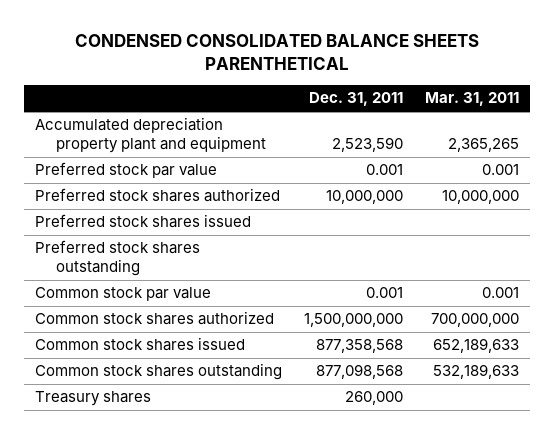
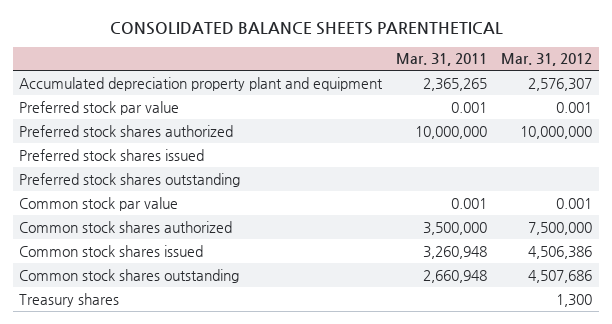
- CONDENSED CONSOLIDATED BALANCE SHEETS PARENTHETICAL
+ CONSOLIDATED BALANCE SHEETS PARENTHETICAL
- | Dec. 31, 2011 | Mar. 31, 2011
+ | Mar. 31, 2011 | Mar. 31, 2012
- Common stock shares authorized | 1,500,000,000 | 700,000,000
- Common stock shares issued | 877,358,568 | 652,189,633
- Common stock shares outstanding | 877,098,568 | 532,189,633
+ Common stock shares authorized | 3,500,000 | 7,500,000
+ Common stock shares issued | 3,260,948 | 4,506,386
+ Common stock shares outstanding | 2,660,948 | 4,507,686

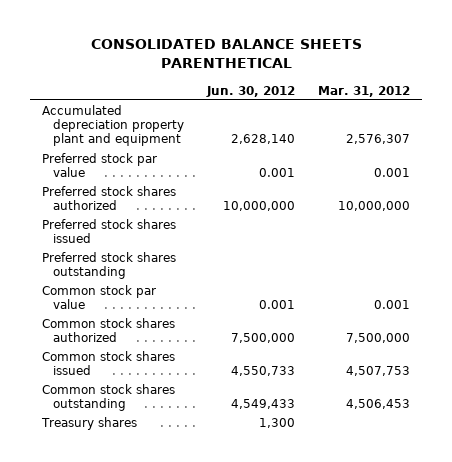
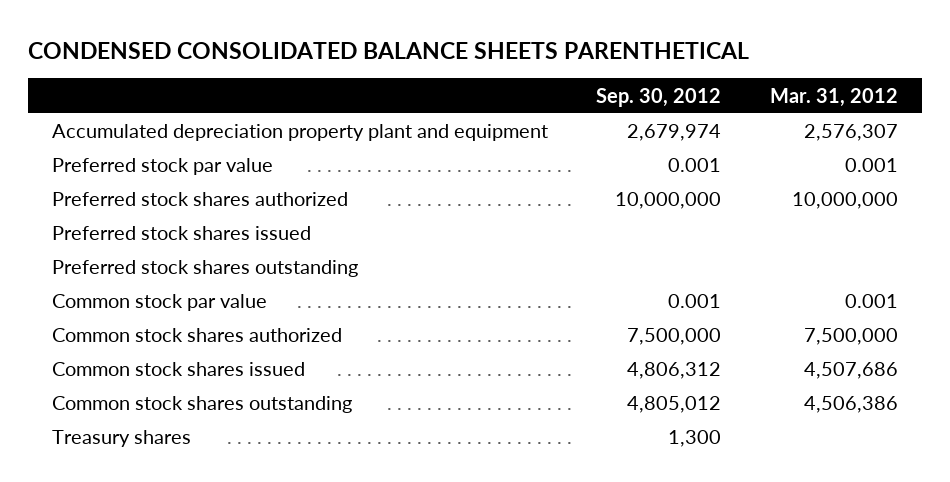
- CONSOLIDATED BALANCE SHEETS PARENTHETICAL
+ CONDENSED CONSOLIDATED BALANCE SHEETS PARENTHETICAL
- | Jun. 30, 2012 | Mar. 31, 2012
+ | Sep. 30, 2012 | Mar. 31, 2012
- Common stock shares issued | 4,550,733 | 4,507,753
- Common stock shares outstanding | 4,549,433 | 4,506,453
+ Common stock shares issued | 4,806,312 | 4,507,686
+ Common stock shares outstanding | 4,805,012 | 4,506,386

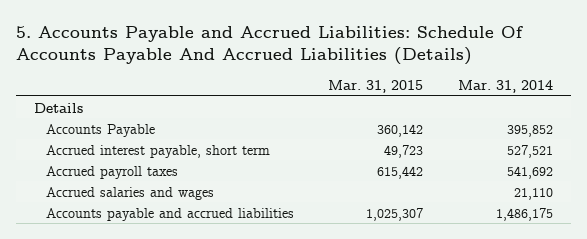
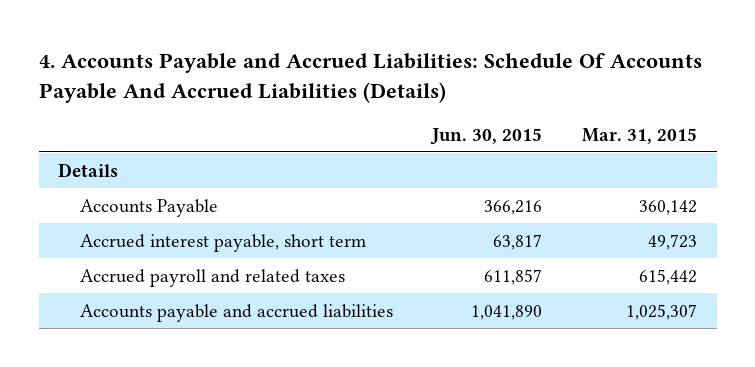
- 5. Accounts Payable and Accrued Liabilities: Schedule Of Accounts Payable And Accrued Liabilities (Details)
+ 4. Accounts Payable and Accrued Liabilities: Schedule Of Accounts Payable And Accrued Liabilities (Details)
- | Mar. 31, 2015 | Mar. 31, 2014
+ | Jun. 30, 2015 | Mar. 31, 2015
- Accrued payroll taxes | 615,442 | 541,692
- Accrued salaries and wages | | 21,110
+ Accrued payroll and related taxes | 611,857 | 615,442

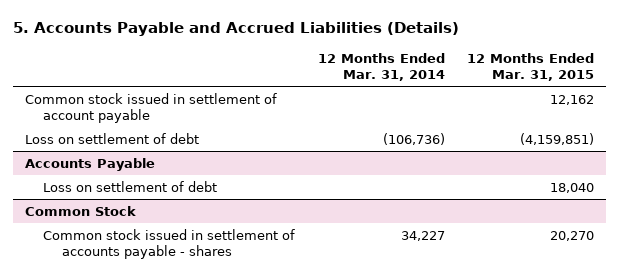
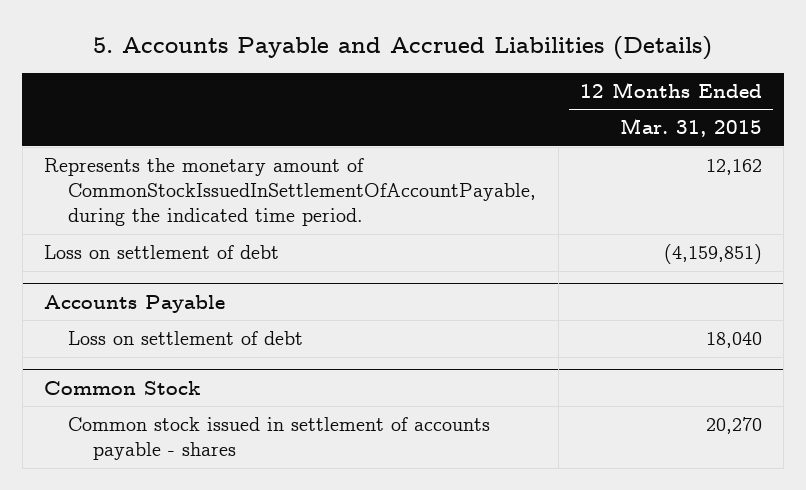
- | 12 Months Ended Mar. 31, 2014 | 12 Months Ended Mar. 31, 2015
+ | 12 Months Ended Mar. 31, 2015
- Common stock issued in settlement of account payable | | 12,162
+ Represents the monetary amount of CommonStockIssuedInSettlementOfAccountPayable, during the indicated time period. | 12,162

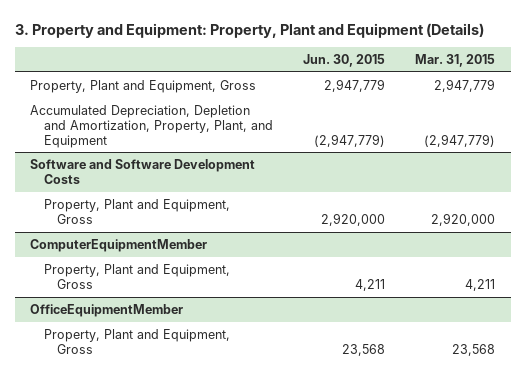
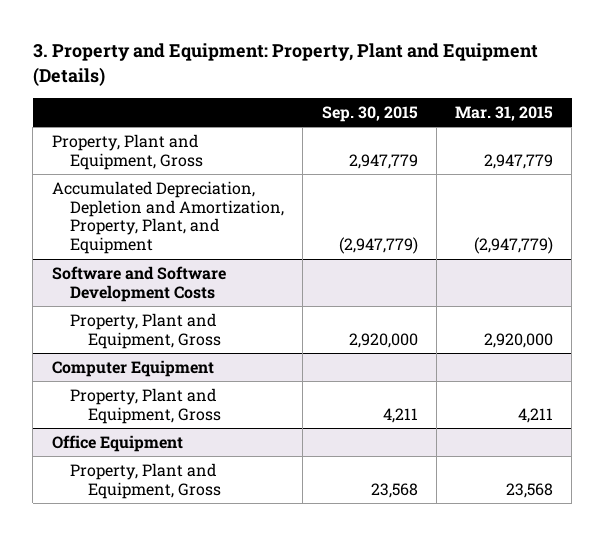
- | Jun. 30, 2015 | Mar. 31, 2015
+ | Sep. 30, 2015 | Mar. 31, 2015
- ComputerEquipmentMember
+ Computer Equipment
- OfficeEquipmentMember
+ Office Equipment

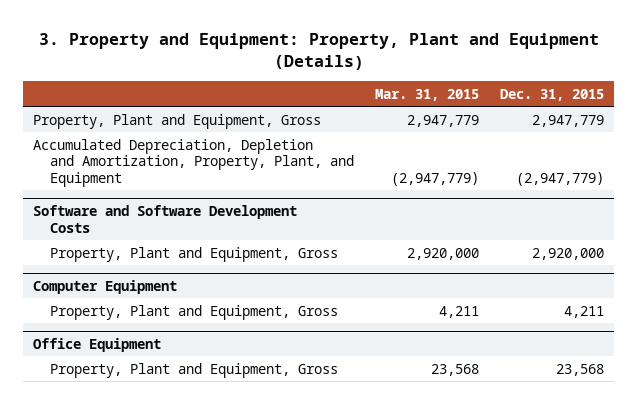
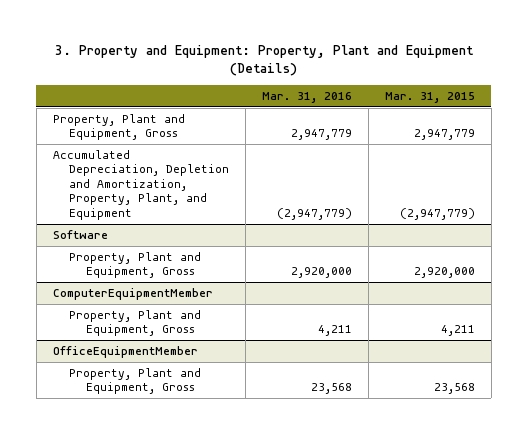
- | Mar. 31, 2015 | Dec. 31, 2015
+ | Mar. 31, 2016 | Mar. 31, 2015
- Software and Software Development Costs
+ Software
- Computer Equipment
+ ComputerEquipmentMember
- Office Equipment
+ OfficeEquipmentMember

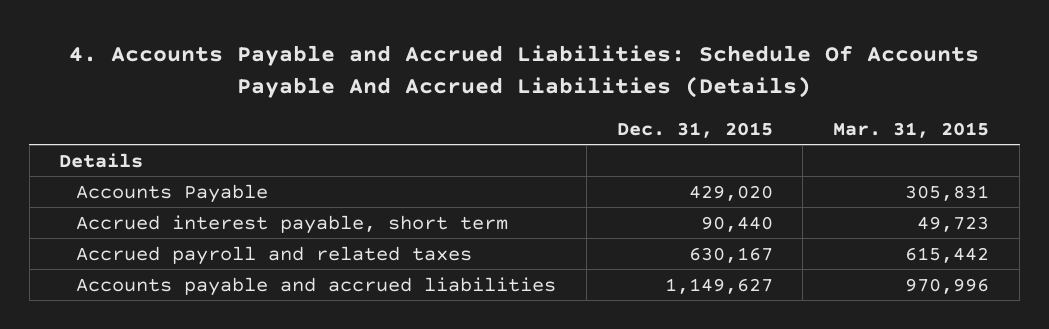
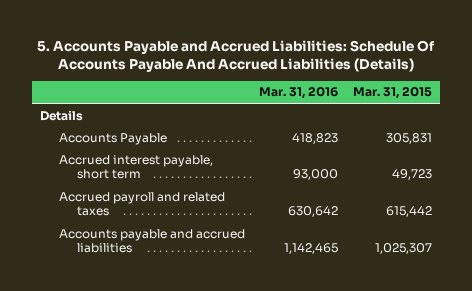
- 4. Accounts Payable and Accrued Liabilities: Schedule Of Accounts Payable And Accrued Liabilities (Details)
+ 5. Accounts Payable and Accrued Liabilities: Schedule Of Accounts Payable And Accrued Liabilities (Details)
- | Dec. 31, 2015 | Mar. 31, 2015
+ | Mar. 31, 2016 | Mar. 31, 2015
- Accounts payable and accrued liabilities | 1,149,627 | 970,996
+ Accounts payable and accrued liabilities | 1,142,465 | 1,025,307

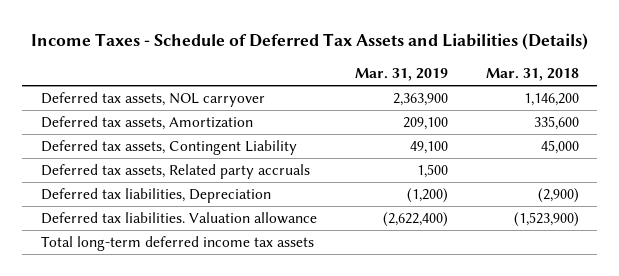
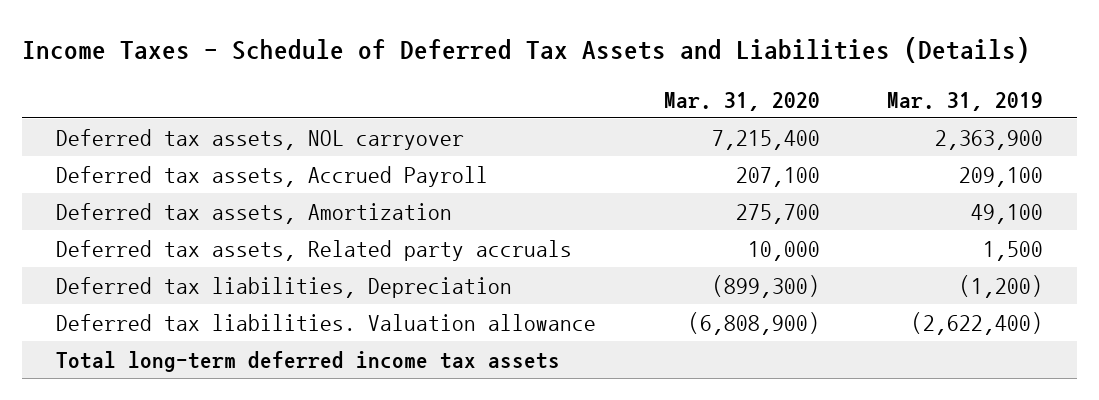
- | Mar. 31, 2019 | Mar. 31, 2018
+ | Mar. 31, 2020 | Mar. 31, 2019
- Deferred tax assets, Amortization | 209,100 | 335,600
- Deferred tax assets, Contingent Liability | 49,100 | 45,000
+ Deferred tax assets, Accrued Payroll | 207,100 | 209,100
+ Deferred tax assets, Amortization | 275,700 | 49,100

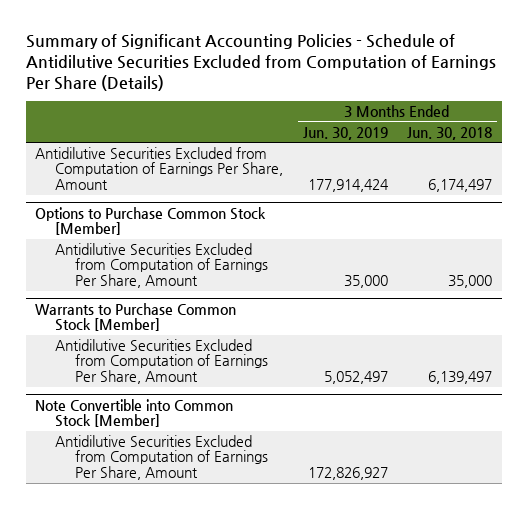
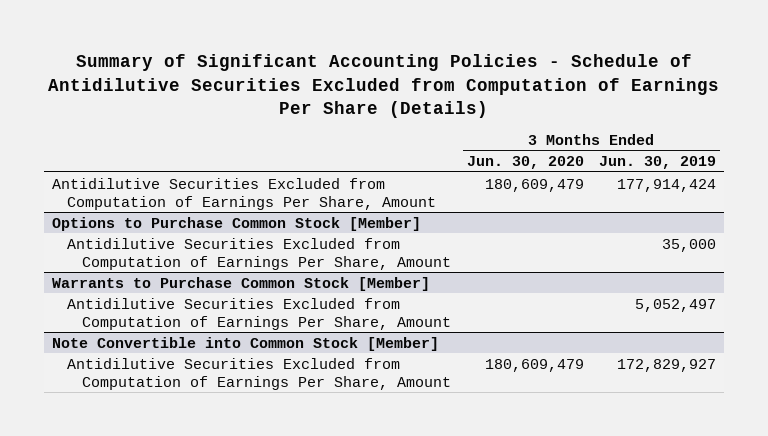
- | 3 Months Ended Jun. 30, 2019 | 3 Months Ended Jun. 30, 2018
+ | 3 Months Ended Jun. 30, 2020 | 3 Months Ended Jun. 30, 2019
@ Note Convertible into Common Stock [Member]
- Antidilutive Securities Excluded from Computation of Earnings Per Share, Amount | 172,826,927 |
+ Antidilutive Securities Excluded from Computation of Earnings Per Share, Amount | 180,609,479 | 172,829,927

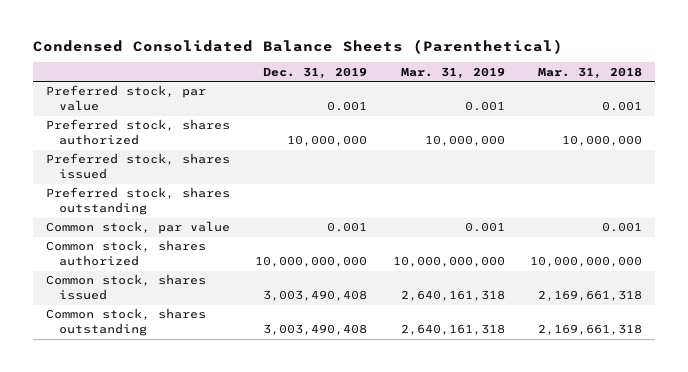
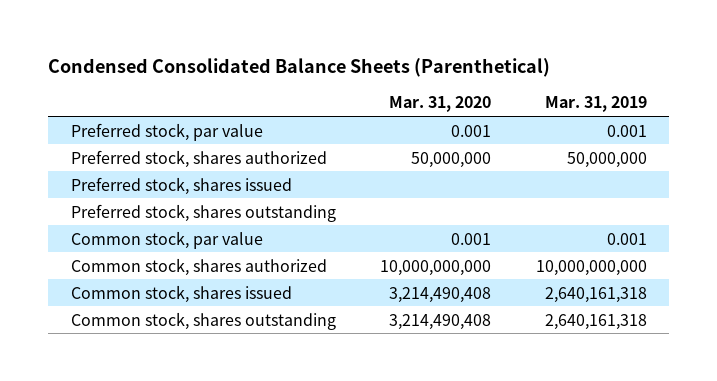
- | Dec. 31, 2019 | Mar. 31, 2019 | Mar. 31, 2018
+ | Mar. 31, 2020 | Mar. 31, 2019
- Preferred stock, shares authorized | 10,000,000 | 10,000,000 | 10,000,000
+ Preferred stock, shares authorized | 50,000,000 | 50,000,000

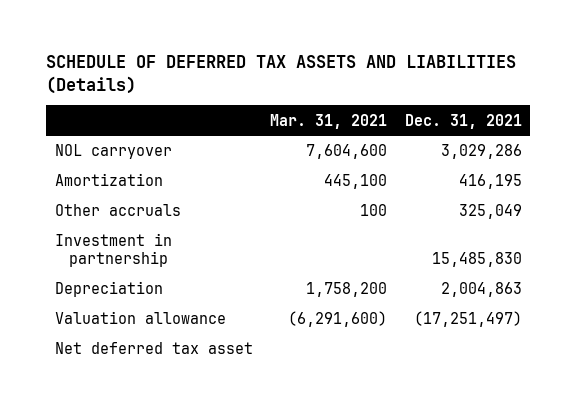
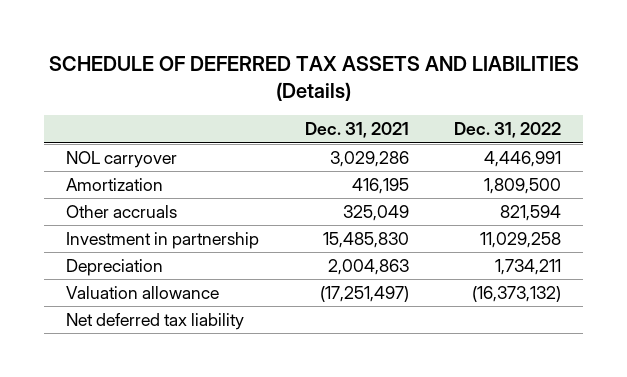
- | Mar. 31, 2021 | Dec. 31, 2021
+ | Dec. 31, 2021 | Dec. 31, 2022
- Net deferred tax asset
+ Net deferred tax liability

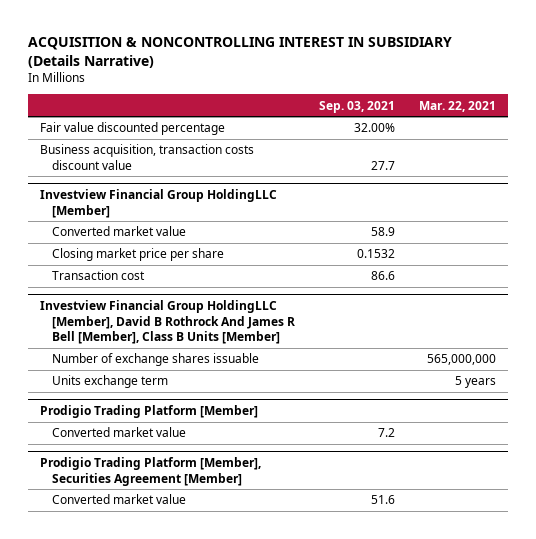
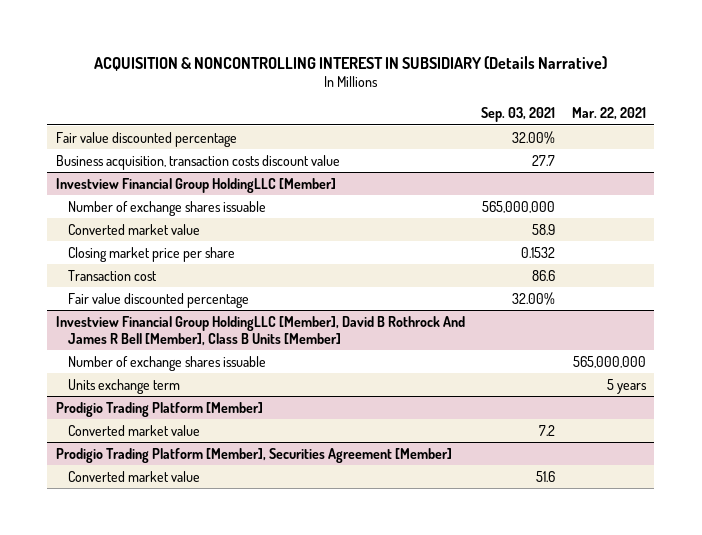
@ Investview Financial Group HoldingLLC [Member]
+ Number of exchange shares issuable | 565,000,000 |
+ Fair value discounted percentage | 32.00% |

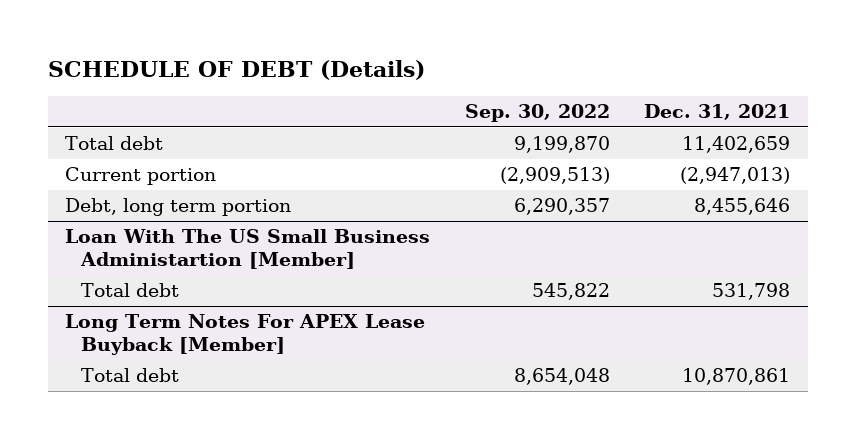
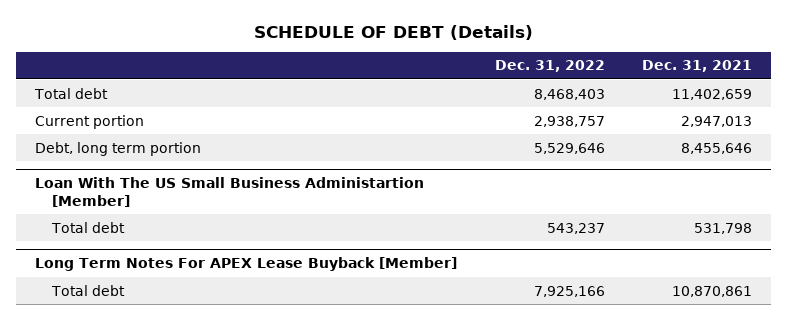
- | Sep. 30, 2022 | Dec. 31, 2021
+ | Dec. 31, 2022 | Dec. 31, 2021
- Current portion | (2,909,513) | (2,947,013)
+ Current portion | 2,938,757 | 2,947,013

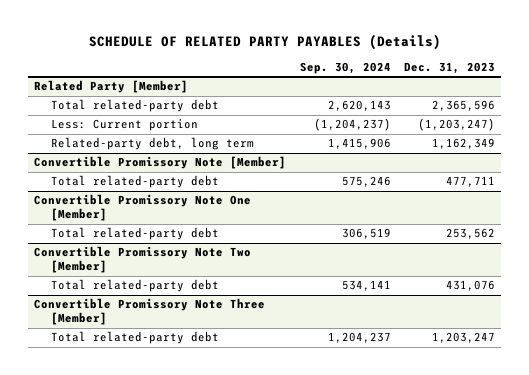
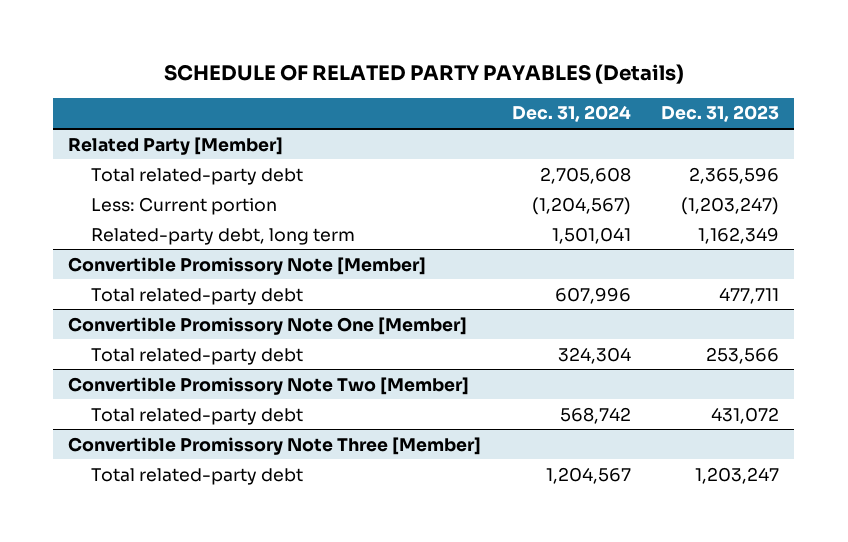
- | Sep. 30, 2024 | Dec. 31, 2023
+ | Dec. 31, 2024 | Dec. 31, 2023
@ Convertible Promissory Note One [Member]
- Total related-party debt | 306,519 | 253,562
+ Total related-party debt | 324,304 | 253,566
@ Convertible Promissory Note Two [Member]
- Total related-party debt | 534,141 | 431,076
+ Total related-party debt | 568,742 | 431,072

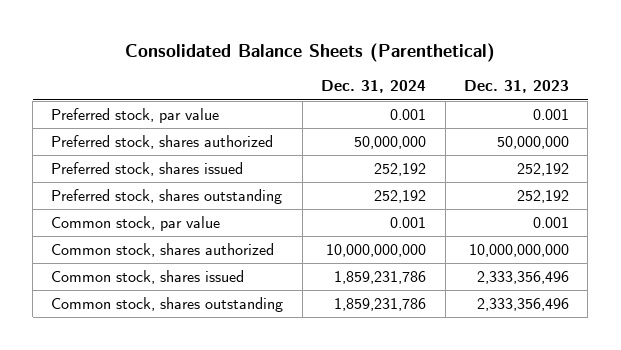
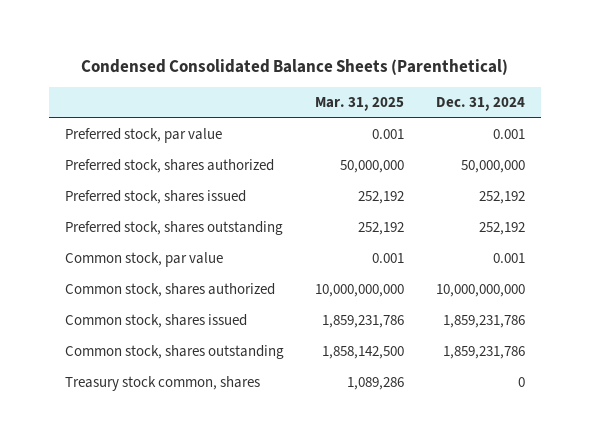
- Consolidated Balance Sheets (Parenthetical)
+ Condensed Consolidated Balance Sheets (Parenthetical)
- | Dec. 31, 2024 | Dec. 31, 2023
+ | Mar. 31, 2025 | Dec. 31, 2024
+ Treasury stock common, shares | 1,089,286 | 0

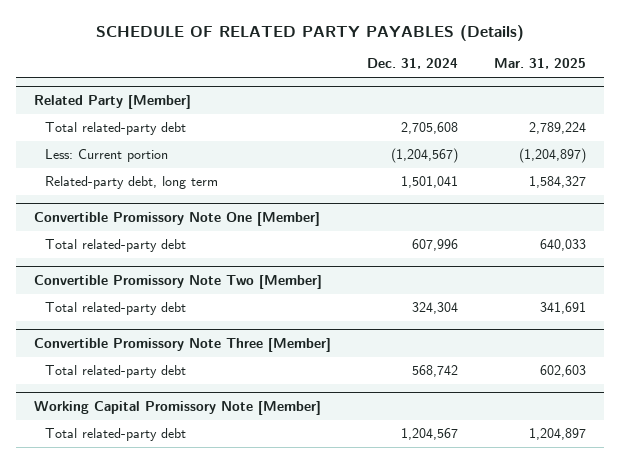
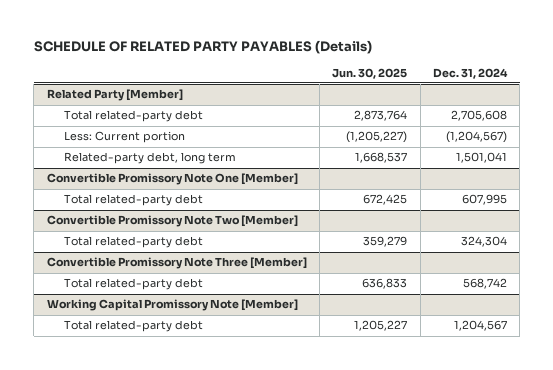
- | Dec. 31, 2024 | Mar. 31, 2025
+ | Jun. 30, 2025 | Dec. 31, 2024
@ Convertible Promissory Note One [Member]
- Total related-party debt | 607,996 | 640,033
+ Total related-party debt | 672,425 | 607,995

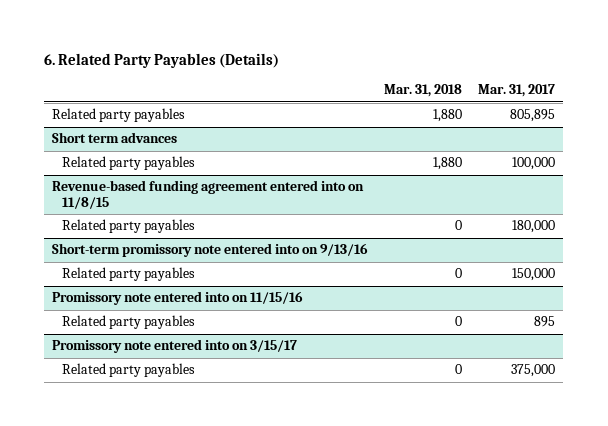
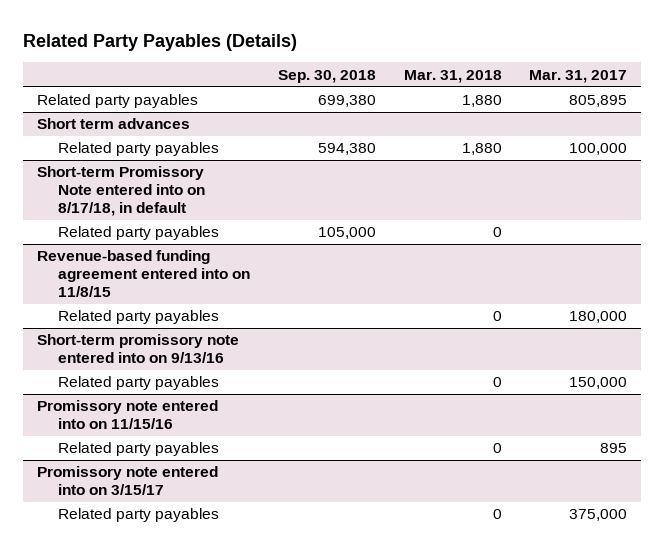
- 6. Related Party Payables (Details)
+ Related Party Payables (Details)
- | Mar. 31, 2018 | Mar. 31, 2017
+ | Sep. 30, 2018 | Mar. 31, 2018 | Mar. 31, 2017
+ Short-term Promissory Note entered into on 8/17/18, in default
+ Related party payables | 105,000 | 0 |

